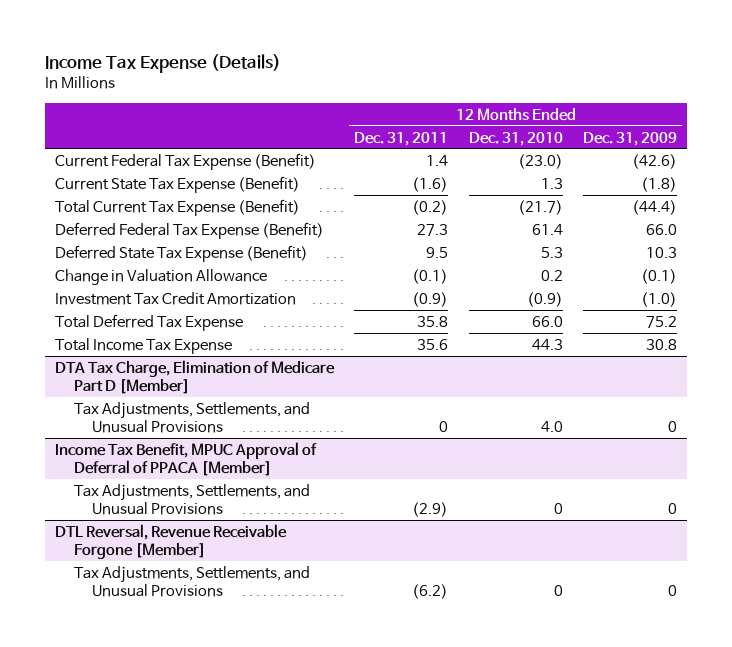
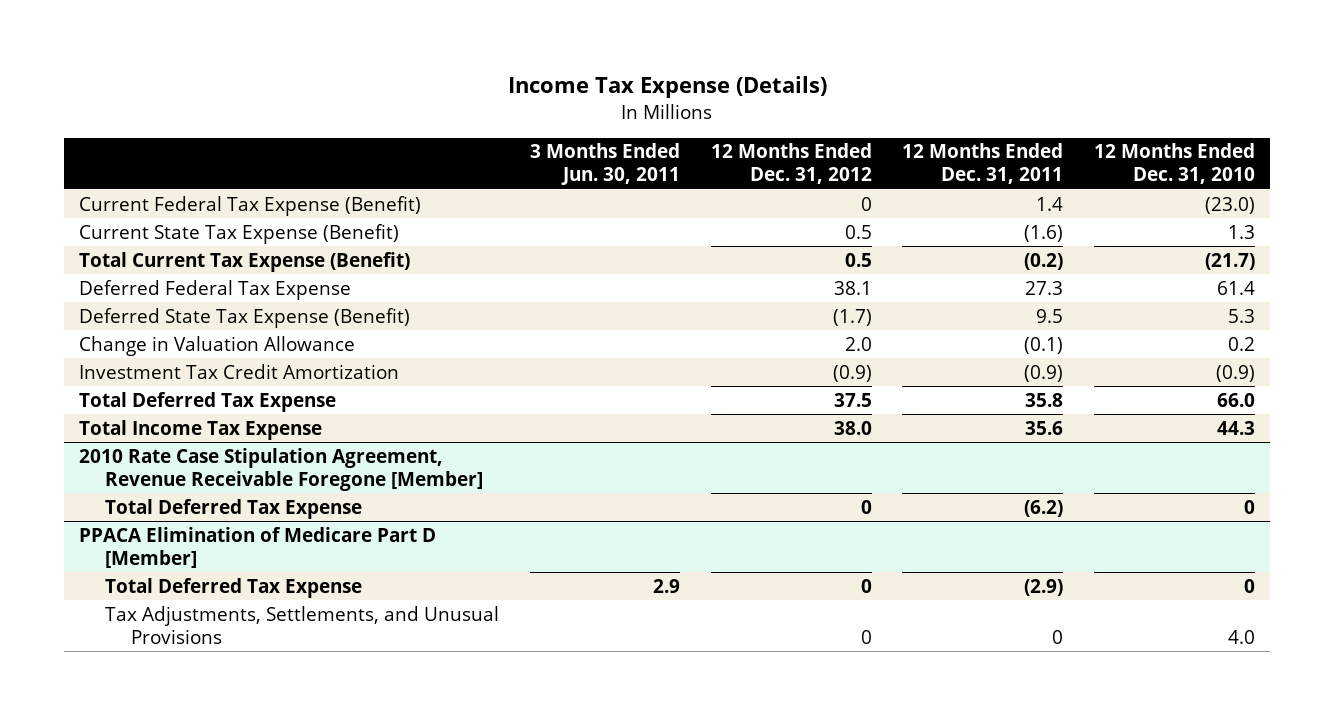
- | 12 Months Ended Dec. 31, 2011 | 12 Months Ended Dec. 31, 2010 | 12 Months Ended Dec. 31, 2009
+ | 3 Months Ended Jun. 30, 2011 | 12 Months Ended Dec. 31, 2012 | 12 Months Ended Dec. 31, 2011 | 12 Months Ended Dec. 31, 2010
- Deferred Federal Tax Expense (Benefit) | 27.3 | 61.4 | 66.0
+ Deferred Federal Tax Expense | | 38.1 | 27.3 | 61.4
- DTA Tax Charge, Elimination of Medicare Part D [Member]
+ 2010 Rate Case Stipulation Agreement, Revenue Receivable Foregone [Member]
+ Total Deferred Tax Expense | | 0 | (6.2) | 0
+ PPACA Elimination of Medicare Part D [Member]
+ Total Deferred Tax Expense | 2.9 | 0 | (2.9) | 0
- Income Tax Benefit, MPUC Approval of Deferral of PPACA [Member]
- Tax Adjustments, Settlements, and Unusual Provisions | (2.9) | 0 | 0
- DTL Reversal, Revenue Receivable Forgone [Member]
- Tax Adjustments, Settlements, and Unusual Provisions | (6.2) | 0 | 0

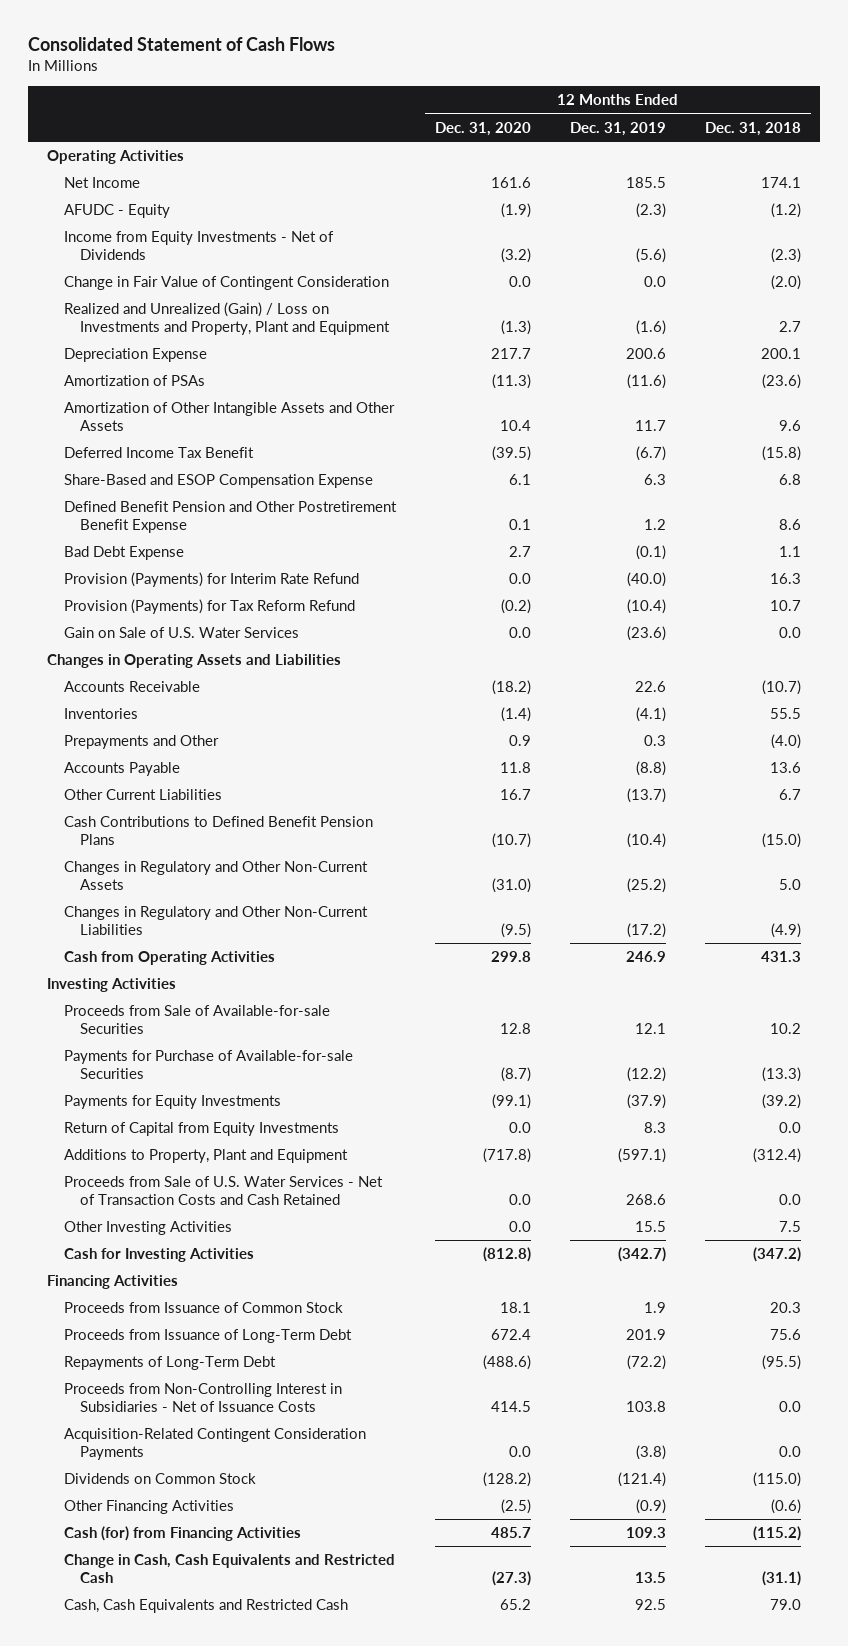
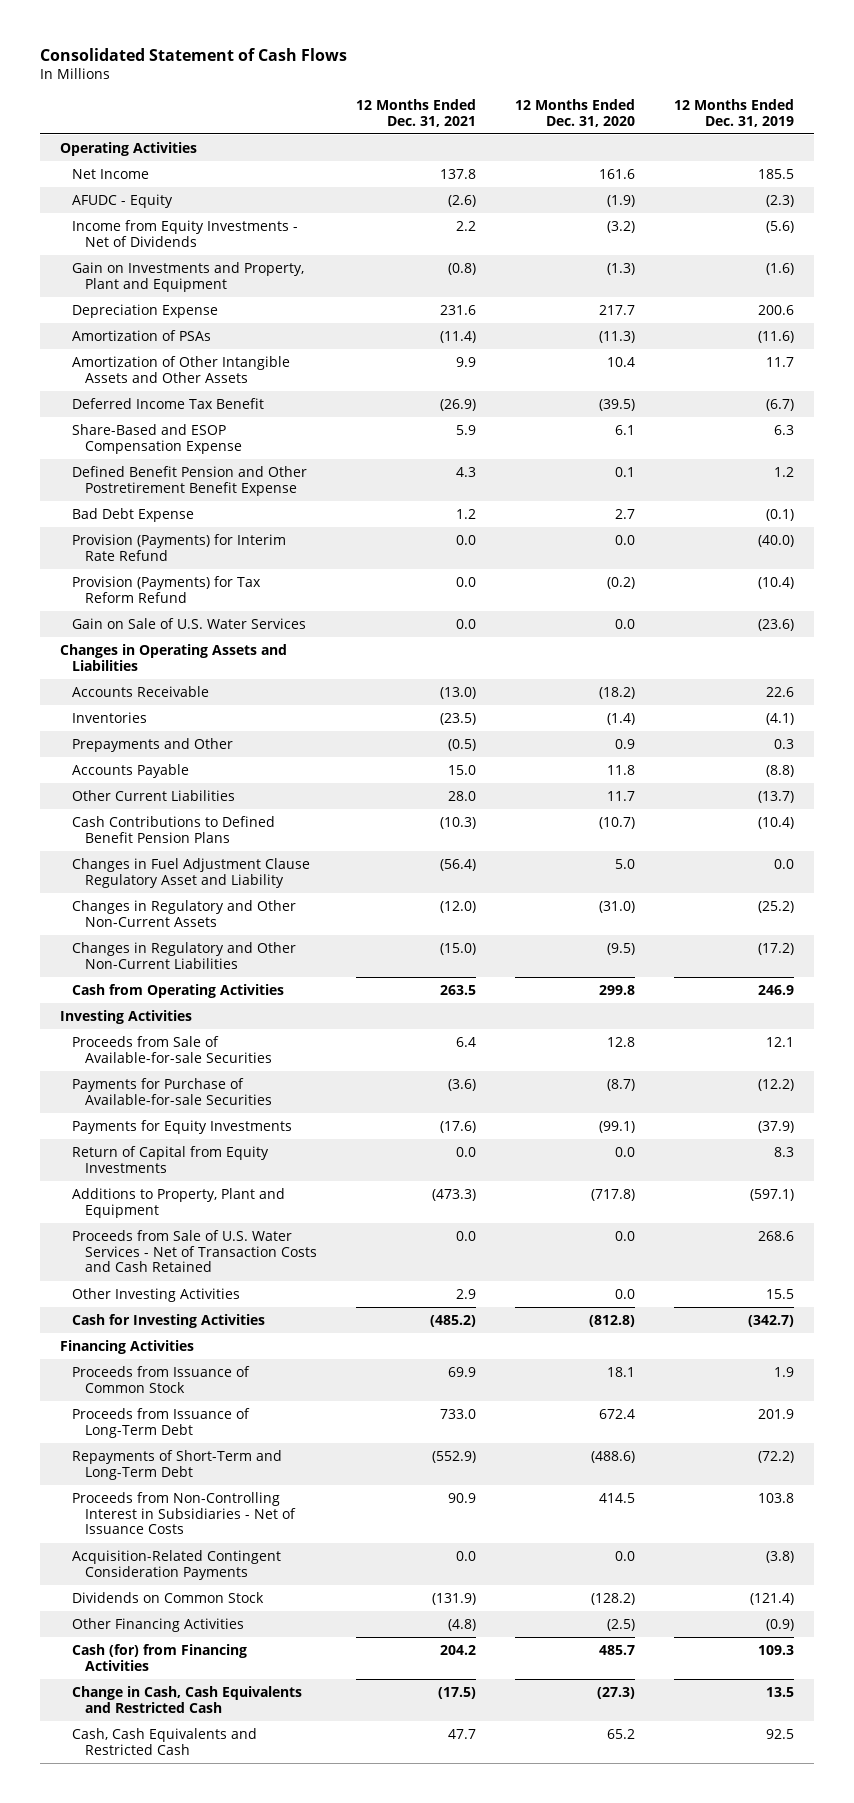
- | 12 Months Ended Dec. 31, 2020 | 12 Months Ended Dec. 31, 2019 | 12 Months Ended Dec. 31, 2018
+ | 12 Months Ended Dec. 31, 2021 | 12 Months Ended Dec. 31, 2020 | 12 Months Ended Dec. 31, 2019
- Change in Fair Value of Contingent Consideration | 0.0 | 0.0 | (2.0)
- Realized and Unrealized (Gain) / Loss on Investments and Property, Plant and Equipment | (1.3) | (1.6) | 2.7
+ Gain on Investments and Property, Plant and Equipment | (0.8) | (1.3) | (1.6)
- Other Current Liabilities | 16.7 | (13.7) | 6.7
+ Other Current Liabilities | 28.0 | 11.7 | (13.7)
+ Changes in Fuel Adjustment Clause Regulatory Asset and Liability | (56.4) | 5.0 | 0.0
- Repayments of Long-Term Debt | (488.6) | (72.2) | (95.5)
+ Repayments of Short-Term and Long-Term Debt | (552.9) | (488.6) | (72.2)

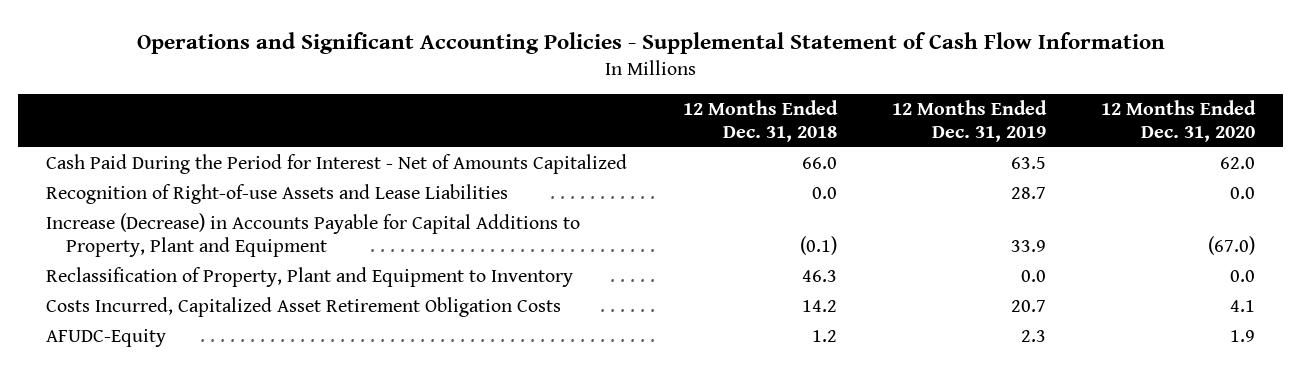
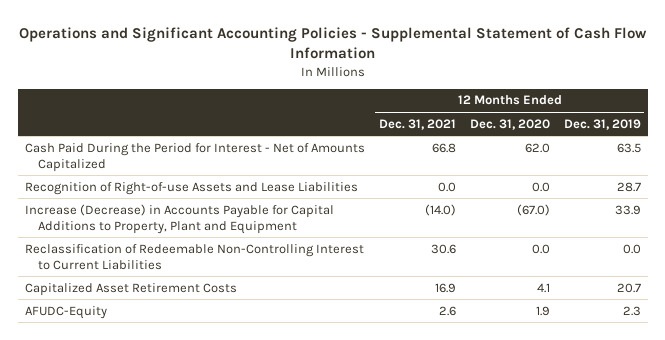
- | 12 Months Ended Dec. 31, 2018 | 12 Months Ended Dec. 31, 2019 | 12 Months Ended Dec. 31, 2020
+ | 12 Months Ended Dec. 31, 2021 | 12 Months Ended Dec. 31, 2020 | 12 Months Ended Dec. 31, 2019
- Reclassification of Property, Plant and Equipment to Inventory | 46.3 | 0.0 | 0.0
- Costs Incurred, Capitalized Asset Retirement Obligation Costs | 14.2 | 20.7 | 4.1
+ Reclassification of Redeemable Non-Controlling Interest to Current Liabilities | 30.6 | 0.0 | 0.0
+ Capitalized Asset Retirement Costs | 16.9 | 4.1 | 20.7

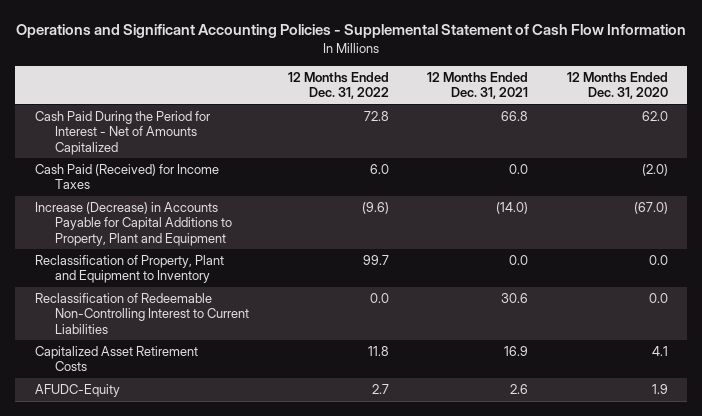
- | 12 Months Ended Dec. 31, 2021 | 12 Months Ended Dec. 31, 2020 | 12 Months Ended Dec. 31, 2019
+ | 12 Months Ended Dec. 31, 2022 | 12 Months Ended Dec. 31, 2021 | 12 Months Ended Dec. 31, 2020
- Recognition of Right-of-use Assets and Lease Liabilities | 0.0 | 0.0 | 28.7
+ Cash Paid (Received) for Income Taxes | 6.0 | 0.0 | (2.0)
+ Reclassification of Property, Plant and Equipment to Inventory | 99.7 | 0.0 | 0.0

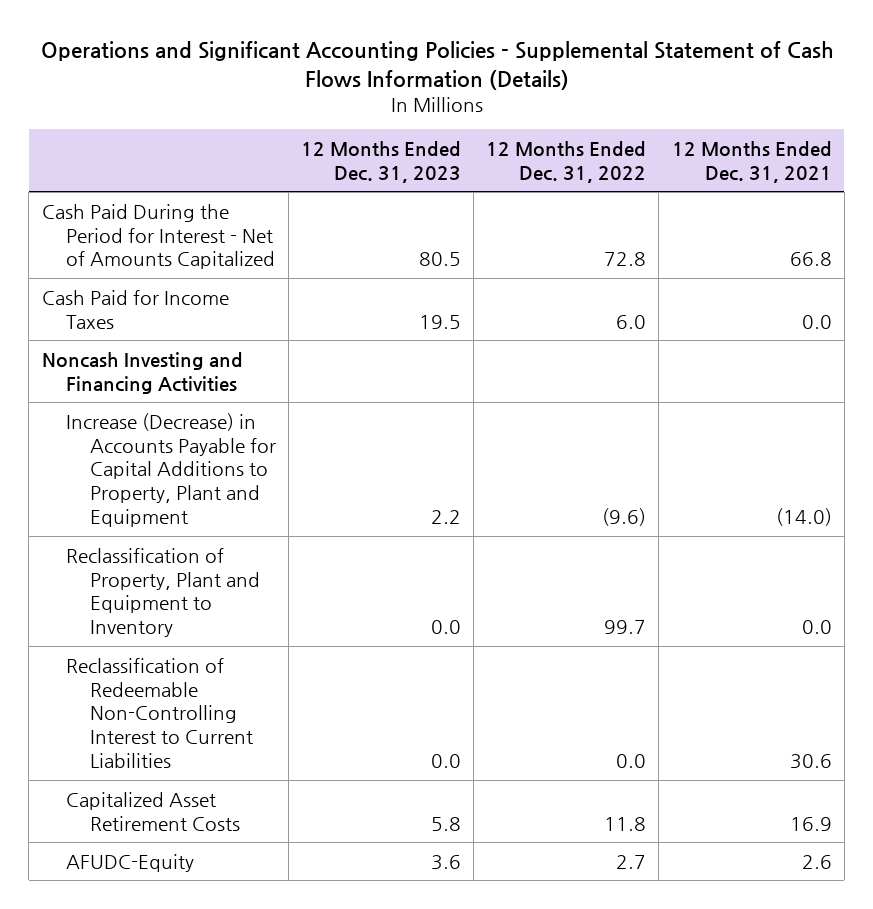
- Operations and Significant Accounting Policies - Supplemental Statement of Cash Flow Information
+ Operations and Significant Accounting Policies - Supplemental Statement of Cash Flows Information (Details)
- | 12 Months Ended Dec. 31, 2022 | 12 Months Ended Dec. 31, 2021 | 12 Months Ended Dec. 31, 2020
+ | 12 Months Ended Dec. 31, 2023 | 12 Months Ended Dec. 31, 2022 | 12 Months Ended Dec. 31, 2021
- Cash Paid (Received) for Income Taxes | 6.0 | 0.0 | (2.0)
+ Cash Paid for Income Taxes | 19.5 | 6.0 | 0.0
+ Noncash Investing and Financing Activities

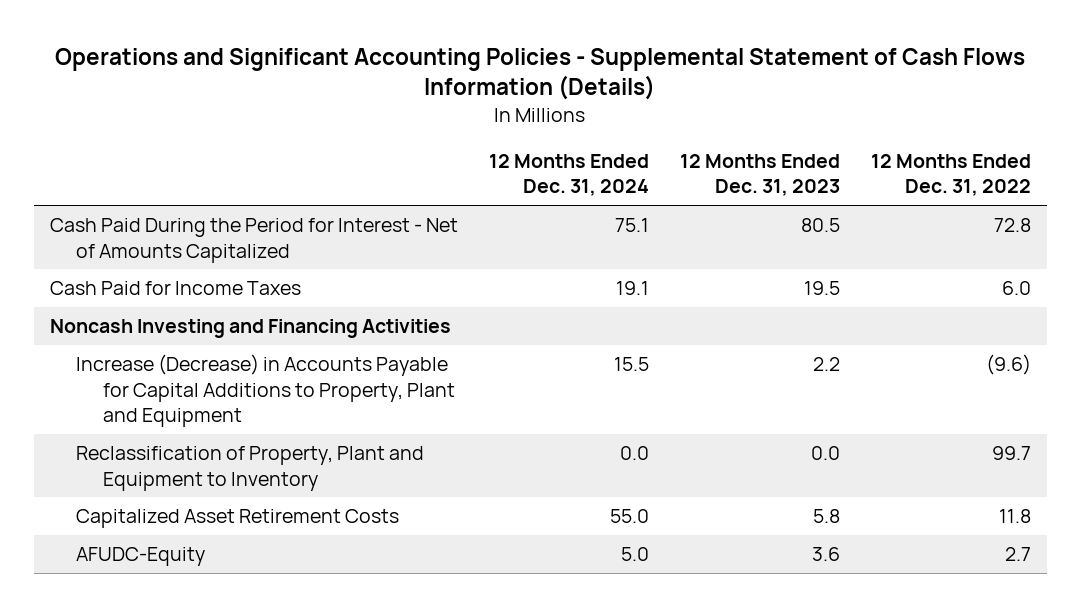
- | 12 Months Ended Dec. 31, 2023 | 12 Months Ended Dec. 31, 2022 | 12 Months Ended Dec. 31, 2021
+ | 12 Months Ended Dec. 31, 2024 | 12 Months Ended Dec. 31, 2023 | 12 Months Ended Dec. 31, 2022
- Reclassification of Redeemable Non-Controlling Interest to Current Liabilities | 0.0 | 0.0 | 30.6

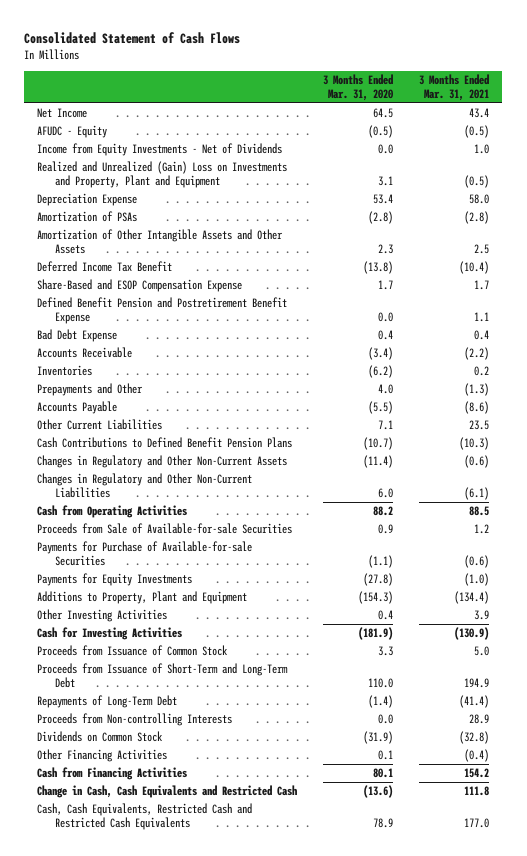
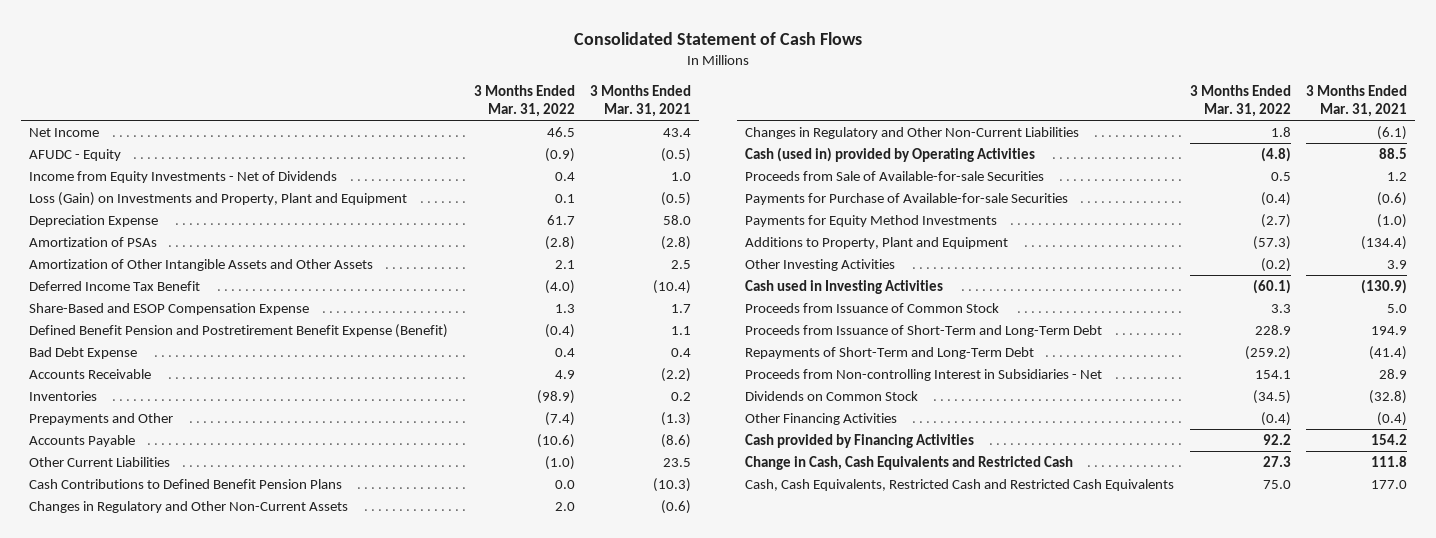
- | 3 Months Ended Mar. 31, 2020 | 3 Months Ended Mar. 31, 2021
+ | 3 Months Ended Mar. 31, 2022 | 3 Months Ended Mar. 31, 2021
- Realized and Unrealized (Gain) Loss on Investments and Property, Plant and Equipment | 3.1 | (0.5)
+ Loss (Gain) on Investments and Property, Plant and Equipment | 0.1 | (0.5)
- Defined Benefit Pension and Postretirement Benefit Expense | 0.0 | 1.1
+ Defined Benefit Pension and Postretirement Benefit Expense (Benefit) | (0.4) | 1.1
- Cash from Operating Activities | 88.2 | 88.5
+ Cash (used in) provided by Operating Activities | (4.8) | 88.5
- Payments for Equity Investments | (27.8) | (1.0)
+ Payments for Equity Method Investments | (2.7) | (1.0)
- Cash for Investing Activities | (181.9) | (130.9)
+ Cash used in Investing Activities | (60.1) | (130.9)
- Repayments of Long-Term Debt | (1.4) | (41.4)
- Proceeds from Non-controlling Interests | 0.0 | 28.9
+ Repayments of Short-Term and Long-Term Debt | (259.2) | (41.4)
+ Proceeds from Non-controlling Interest in Subsidiaries - Net | 154.1 | 28.9
- Cash from Financing Activities | 80.1 | 154.2
+ Cash provided by Financing Activities | 92.2 | 154.2

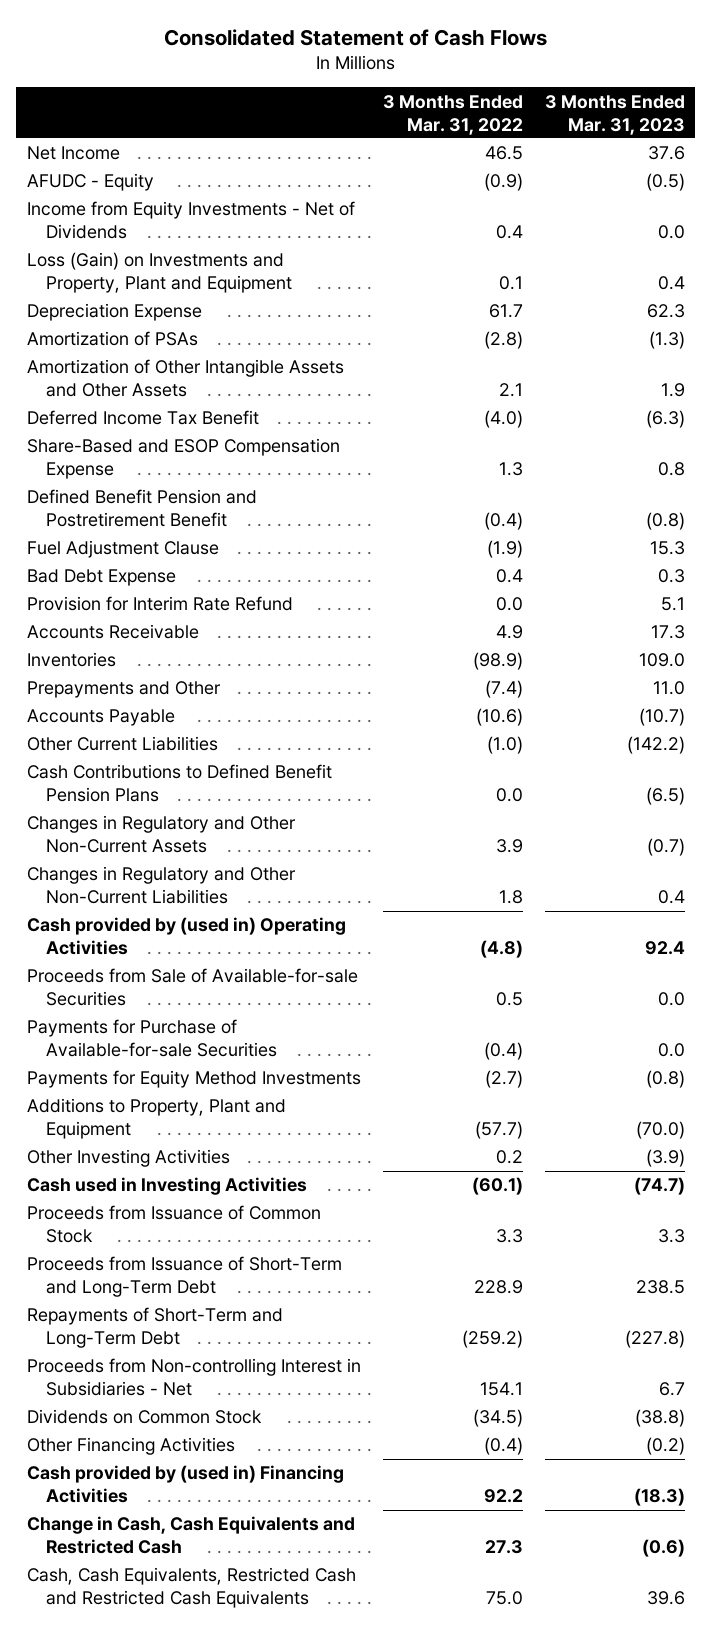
- | 3 Months Ended Mar. 31, 2022 | 3 Months Ended Mar. 31, 2021
+ | 3 Months Ended Mar. 31, 2022 | 3 Months Ended Mar. 31, 2023
- Defined Benefit Pension and Postretirement Benefit Expense (Benefit) | (0.4) | 1.1
+ Defined Benefit Pension and Postretirement Benefit | (0.4) | (0.8)
+ Fuel Adjustment Clause | (1.9) | 15.3
+ Provision for Interim Rate Refund | 0.0 | 5.1
- Changes in Regulatory and Other Non-Current Assets | 2.0 | (0.6)
+ Changes in Regulatory and Other Non-Current Assets | 3.9 | (0.7)
- Cash (used in) provided by Operating Activities | (4.8) | 88.5
+ Cash provided by (used in) Operating Activities | (4.8) | 92.4
- Additions to Property, Plant and Equipment | (57.3) | (134.4)
- Other Investing Activities | (0.2) | 3.9
+ Additions to Property, Plant and Equipment | (57.7) | (70.0)
+ Other Investing Activities | 0.2 | (3.9)
- Cash provided by Financing Activities | 92.2 | 154.2
+ Cash provided by (used in) Financing Activities | 92.2 | (18.3)

